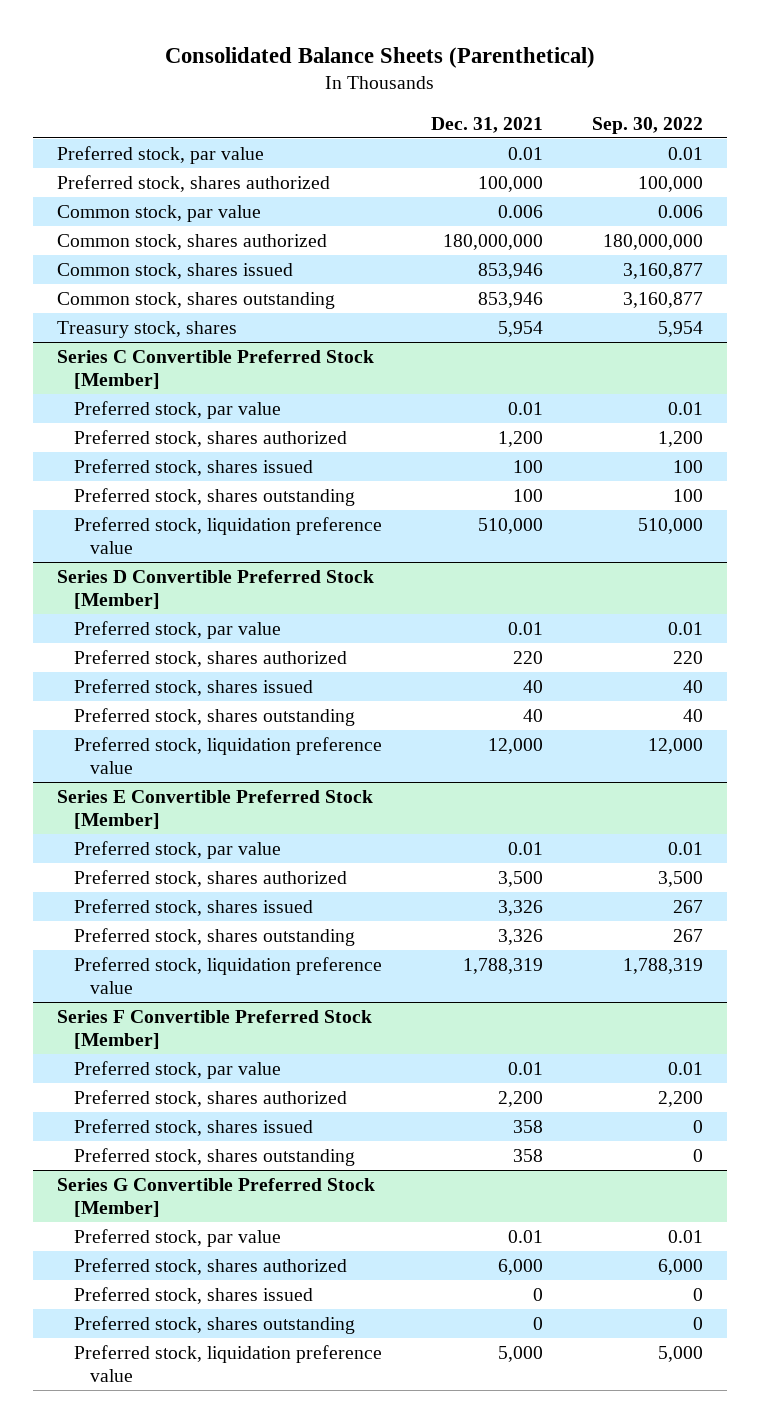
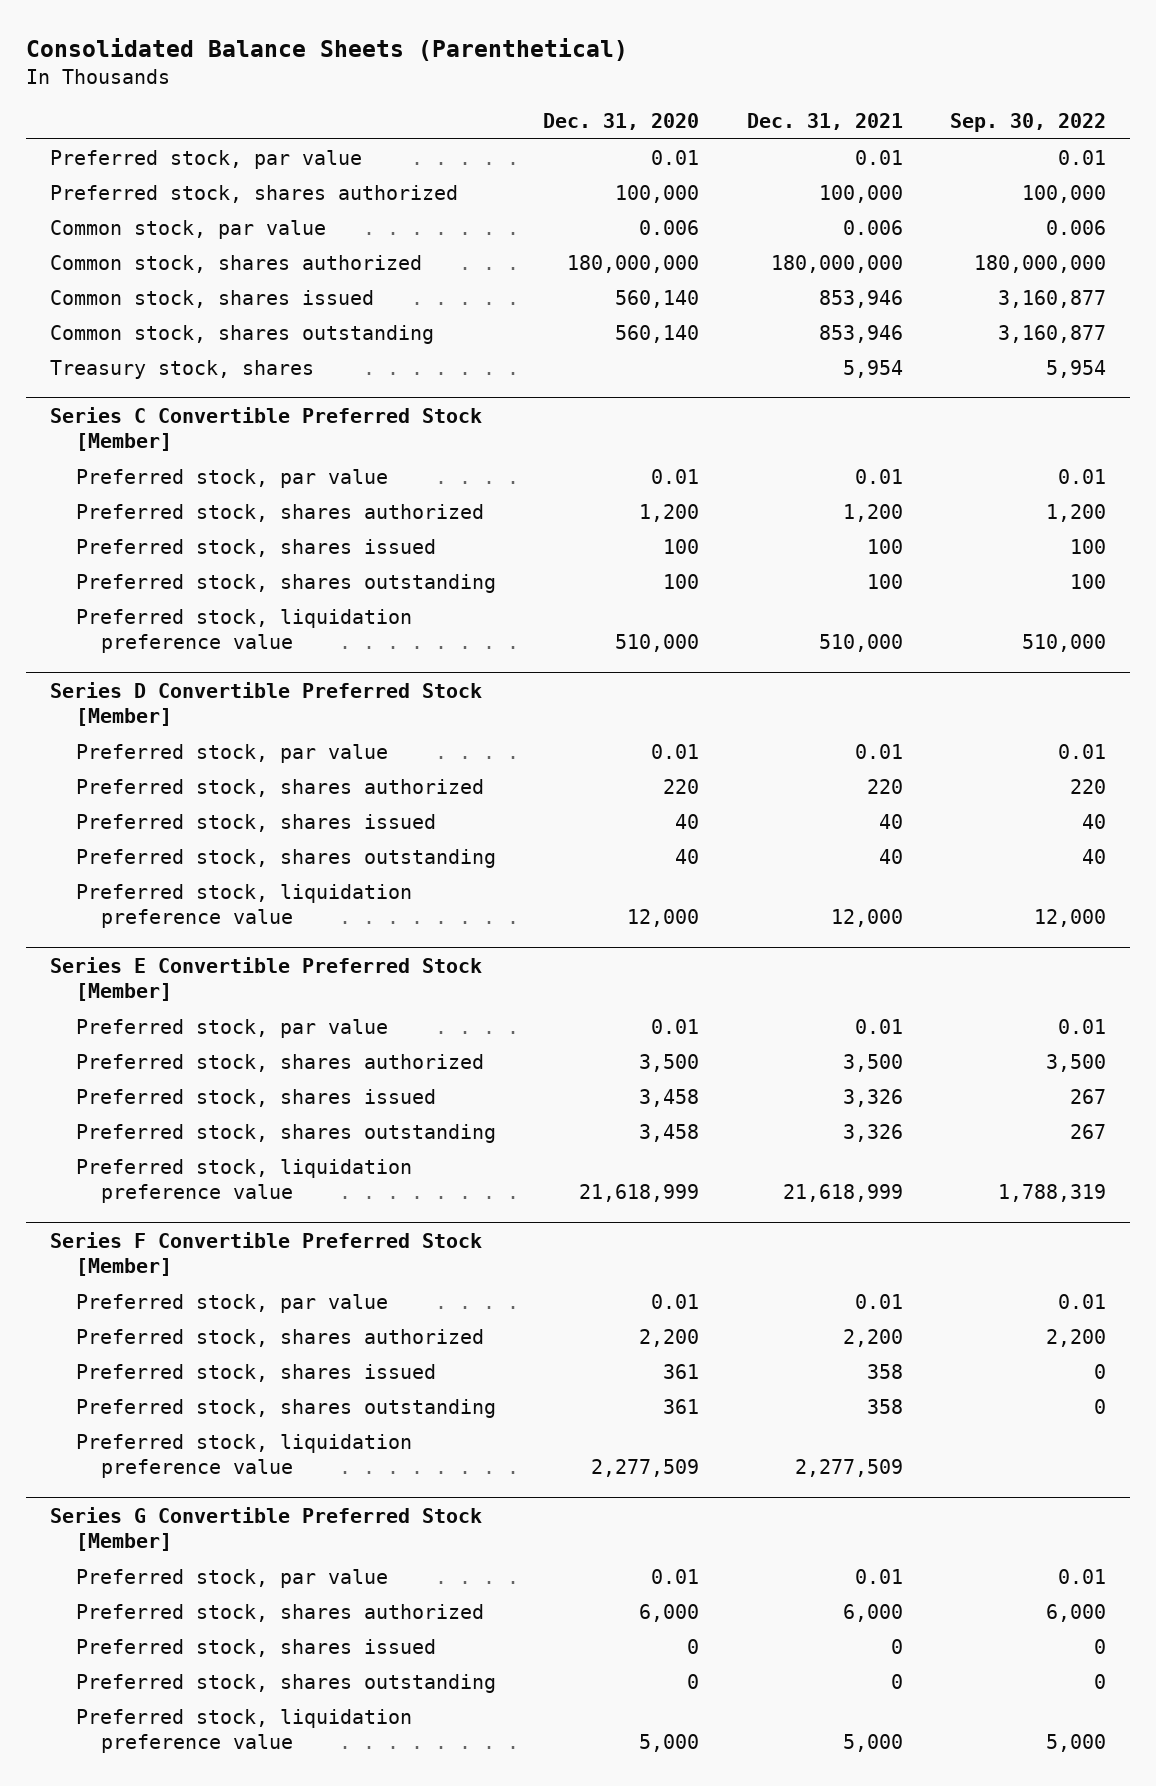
- | Dec. 31, 2021 | Sep. 30, 2022
+ | Dec. 31, 2020 | Dec. 31, 2021 | Sep. 30, 2022
@ Series E Convertible Preferred Stock [Member]
- Preferred stock, liquidation preference value | 1,788,319 | 1,788,319
+ Preferred stock, liquidation preference value | 21,618,999 | 21,618,999 | 1,788,319
@ Series F Convertible Preferred Stock [Member]
+ Preferred stock, liquidation preference value | 2,277,509 | 2,277,509 |

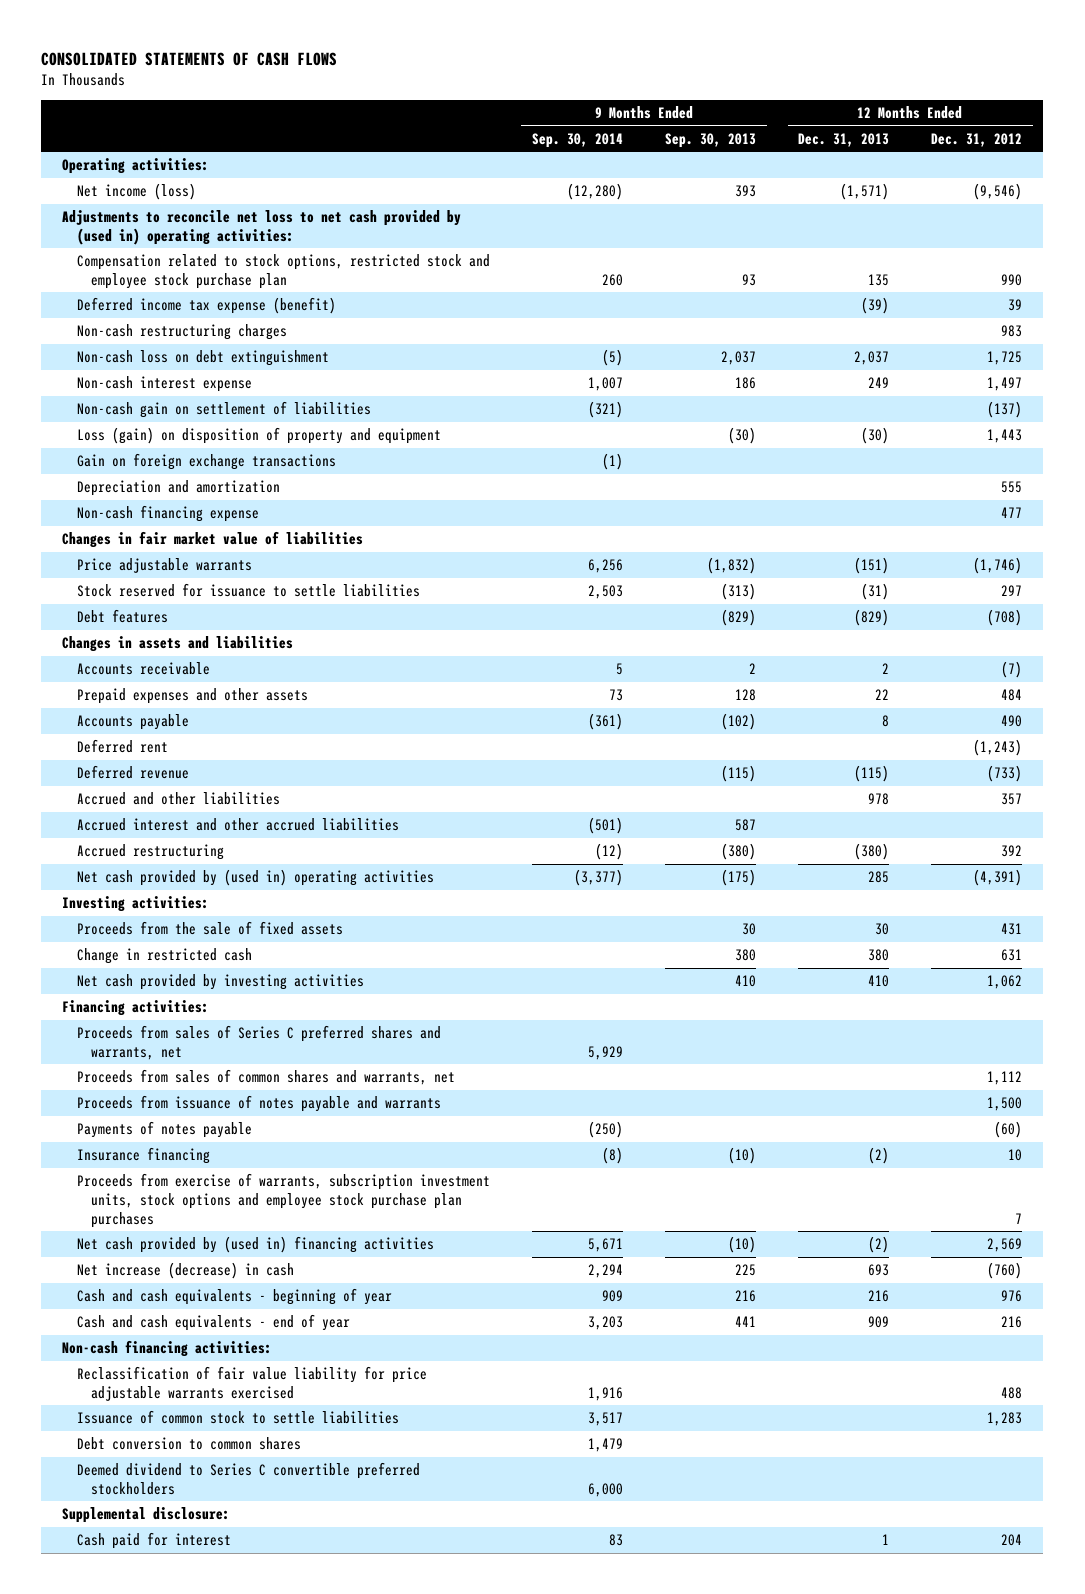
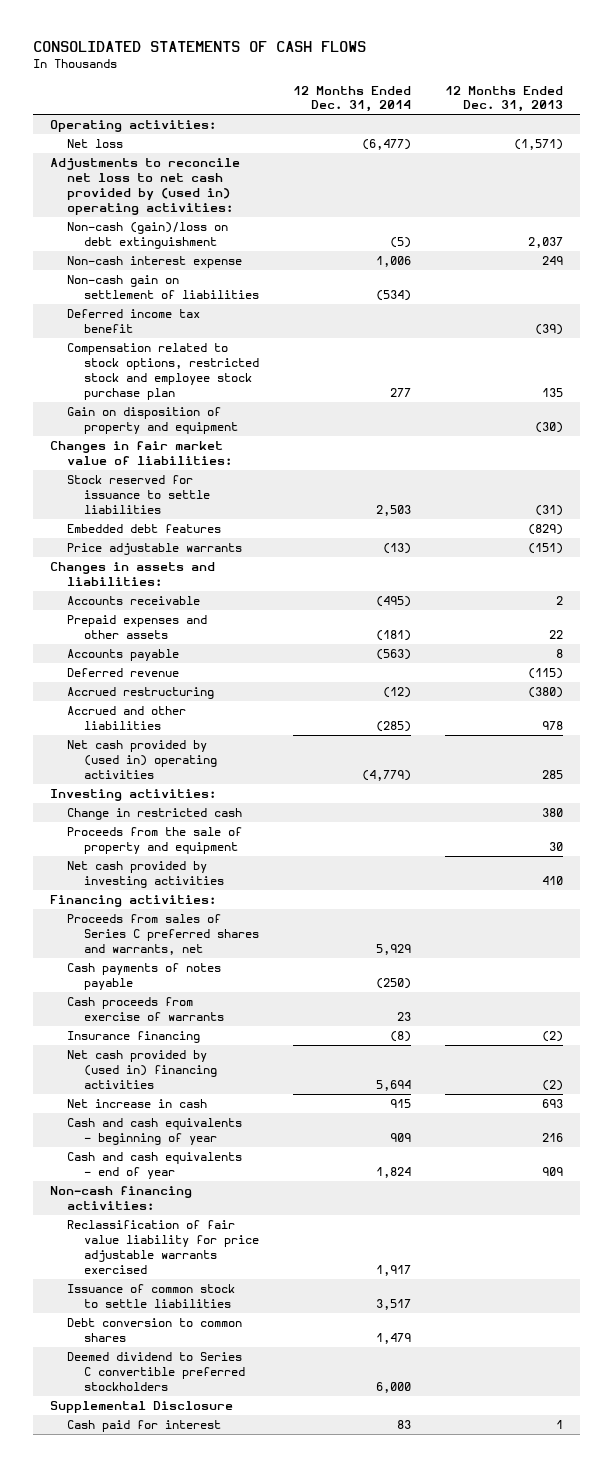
- | 9 Months Ended Sep. 30, 2014 | 9 Months Ended Sep. 30, 2013 | 12 Months Ended Dec. 31, 2013 | 12 Months Ended Dec. 31, 2012
+ | 12 Months Ended Dec. 31, 2014 | 12 Months Ended Dec. 31, 2013
- Net income (loss) | (12,280) | 393 | (1,571) | (9,546)
+ Net loss | (6,477) | (1,571)
- Deferred income tax expense (benefit) | | | (39) | 39
- Non-cash restructuring charges | | | | 983
- Non-cash loss on debt extinguishment | (5) | 2,037 | 2,037 | 1,725
+ Non-cash (gain)/loss on debt extinguishment | (5) | 2,037
- Loss (gain) on disposition of property and equipment | | (30) | (30) | 1,443
- Gain on foreign exchange transactions | (1) | | |
- Depreciation and amortization | | | | 555
- Non-cash financing expense | | | | 477
- Changes in fair market value of liabilities
+ Deferred income tax benefit | | (39)
moved down: Compensation related to stock options, restricted stock and employee stock purchase plan | 277 | 135
+ Gain on disposition of property and equipment | | (30)
+ Changes in fair market value of liabilities:
- Debt features | | (829) | (829) | (708)
- Changes in assets and liabilities
+ Embedded debt features | | (829)
moved down: Price adjustable warrants | (13) | (151)
+ Changes in assets and liabilities:
- Deferred rent | | | | (1,243)
- Accrued interest and other accrued liabilities | (501) | 587 | |
moved down: Accrued and other liabilities | (285) | 978
- Proceeds from the sale of fixed assets | | 30 | 30 | 431
+ Proceeds from the sale of property and equipment | | 30
- Proceeds from sales of common shares and warrants, net | | | | 1,112
- Proceeds from issuance of notes payable and warrants | | | | 1,500
- Payments of notes payable | (250) | | | (60)
+ Cash payments of notes payable | (250) |
+ Cash proceeds from exercise of warrants | 23 |
- Proceeds from exercise of warrants, subscription investment units, stock options and employee stock purchase plan purchases | | | | 7
- Net increase (decrease) in cash | 2,294 | 225 | 693 | (760)
+ Net increase in cash | 915 | 693
- Supplemental disclosure:
+ Supplemental Disclosure

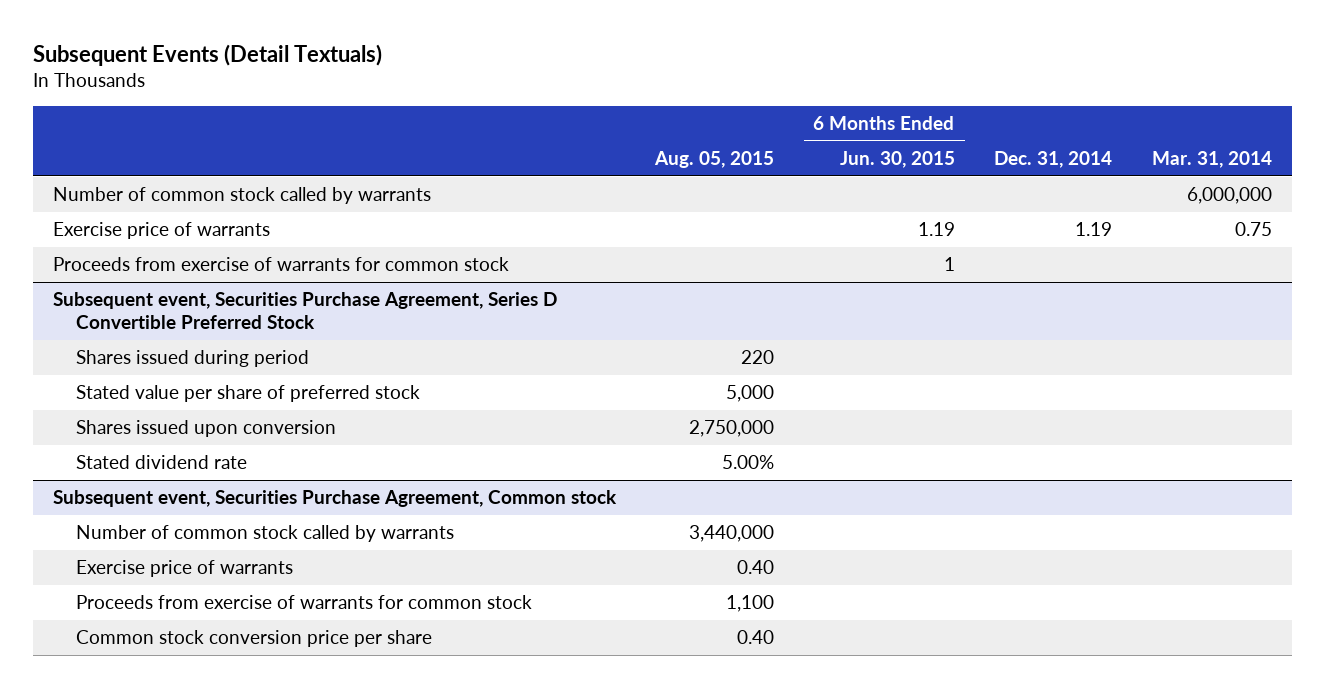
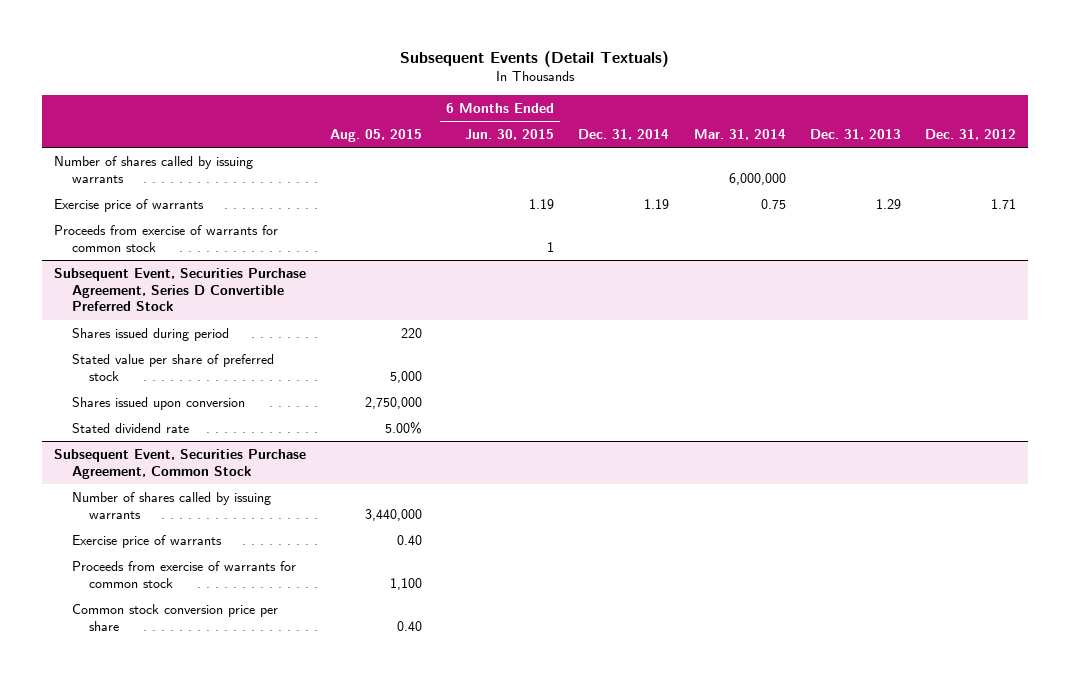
- | Aug. 05, 2015 | 6 Months Ended Jun. 30, 2015 | Dec. 31, 2014 | Mar. 31, 2014
+ | Aug. 05, 2015 | 6 Months Ended Jun. 30, 2015 | Dec. 31, 2014 | Mar. 31, 2014 | Dec. 31, 2013 | Dec. 31, 2012
- Number of common stock called by warrants | | | | 6,000,000
+ Number of shares called by issuing warrants | | | | 6,000,000 | |
- Subsequent event, Securities Purchase Agreement, Series D Convertible Preferred Stock
+ Subsequent Event, Securities Purchase Agreement, Series D Convertible Preferred Stock
- Subsequent event, Securities Purchase Agreement, Common stock
- Number of common stock called by warrants | 3,440,000 | | |
+ Subsequent Event, Securities Purchase Agreement, Common Stock
+ Number of shares called by issuing warrants | 3,440,000 | | | | |

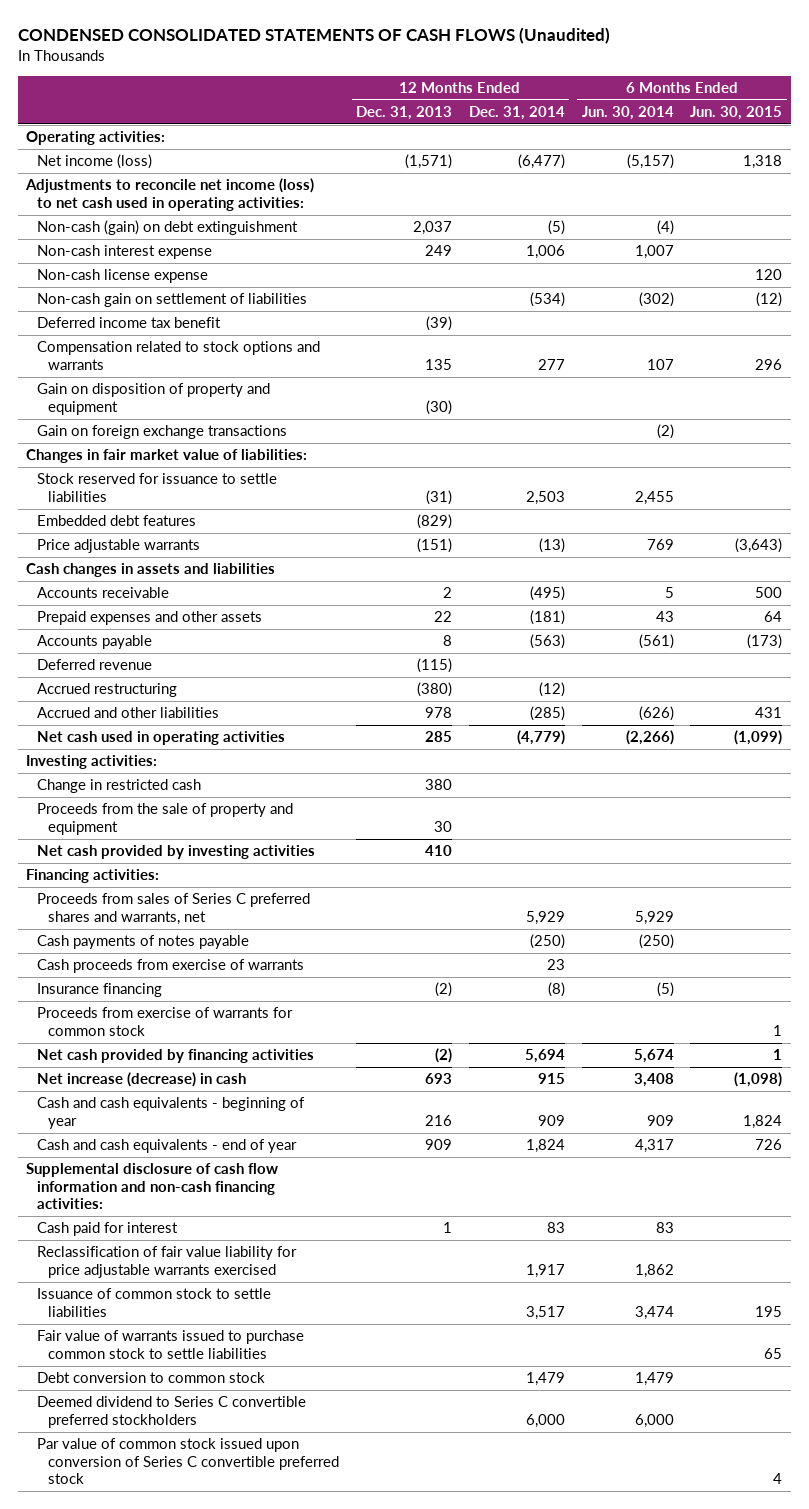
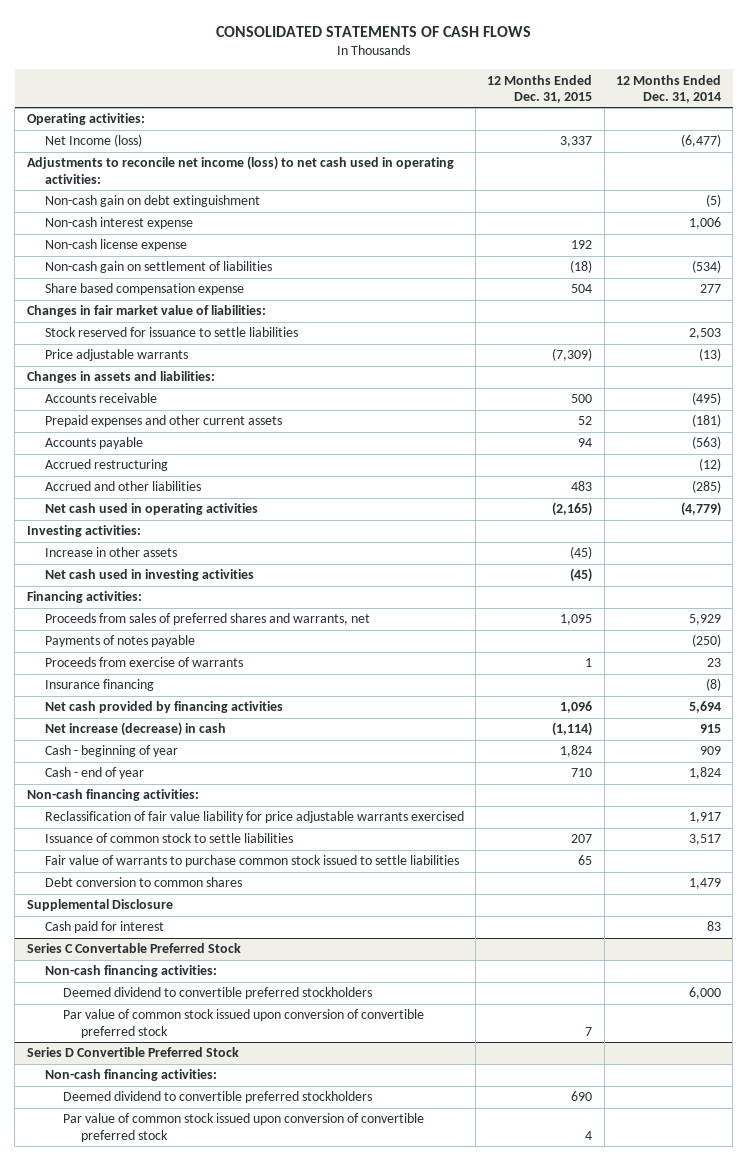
- CONDENSED CONSOLIDATED STATEMENTS OF CASH FLOWS (Unaudited)
+ CONSOLIDATED STATEMENTS OF CASH FLOWS
- | 12 Months Ended Dec. 31, 2013 | 12 Months Ended Dec. 31, 2014 | 6 Months Ended Jun. 30, 2014 | 6 Months Ended Jun. 30, 2015
+ | 12 Months Ended Dec. 31, 2015 | 12 Months Ended Dec. 31, 2014
- Net income (loss) | (1,571) | (6,477) | (5,157) | 1,318
+ Net Income (loss) | 3,337 | (6,477)
- Non-cash (gain) on debt extinguishment | 2,037 | (5) | (4) |
+ Non-cash gain on debt extinguishment | | (5)
- Deferred income tax benefit | (39) | | |
- Compensation related to stock options and warrants | 135 | 277 | 107 | 296
- Gain on disposition of property and equipment | (30) | | |
- Gain on foreign exchange transactions | | | (2) |
+ Share based compensation expense | 504 | 277
- Embedded debt features | (829) | | |
- Cash changes in assets and liabilities
+ Changes in assets and liabilities:
- Prepaid expenses and other assets | 22 | (181) | 43 | 64
+ Prepaid expenses and other current assets | 52 | (181)
- Deferred revenue | (115) | | |
- Change in restricted cash | 380 | | |
- Proceeds from the sale of property and equipment | 30 | | |
- Net cash provided by investing activities | 410 | | |
+ Increase in other assets | (45) |
+ Net cash used in investing activities | (45) |
- Proceeds from sales of Series C preferred shares and warrants, net | | 5,929 | 5,929 |
- Cash payments of notes payable | | (250) | (250) |
- Cash proceeds from exercise of warrants | | 23 | |
+ Proceeds from sales of preferred shares and warrants, net | 1,095 | 5,929
+ Payments of notes payable | | (250)
+ Proceeds from exercise of warrants | 1 | 23
- Proceeds from exercise of warrants for common stock | | | | 1
- Cash and cash equivalents - beginning of year | 216 | 909 | 909 | 1,824
- Cash and cash equivalents - end of year | 909 | 1,824 | 4,317 | 726
- Supplemental disclosure of cash flow information and non-cash financing activities:
+ Cash - beginning of year | 1,824 | 909
+ Cash - end of year | 710 | 1,824
+ Non-cash financing activities:
- Fair value of warrants issued to purchase common stock to settle liabilities | | | | 65
- Debt conversion to common stock | | 1,479 | 1,479 |
- Deemed dividend to Series C convertible preferred stockholders | | 6,000 | 6,000 |
- Par value of common stock issued upon conversion of Series C convertible preferred stock | | | | 4
+ Fair value of warrants to purchase common stock issued to settle liabilities | 65 |
+ Debt conversion to common shares | | 1,479
+ Supplemental Disclosure
moved down: Cash paid for interest | | 83
+ Series C Convertable Preferred Stock
+ Non-cash financing activities:
+ Deemed dividend to convertible preferred stockholders | | 6,000
+ Par value of common stock issued upon conversion of convertible preferred stock | 7 |
+ Series D Convertible Preferred Stock
+ Non-cash financing activities:
+ Deemed dividend to convertible preferred stockholders | 690 |
+ Par value of common stock issued upon conversion of convertible preferred stock | 4 |

